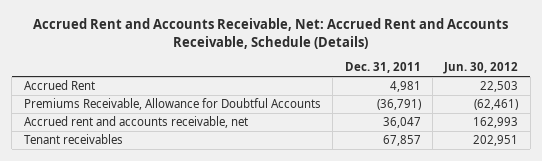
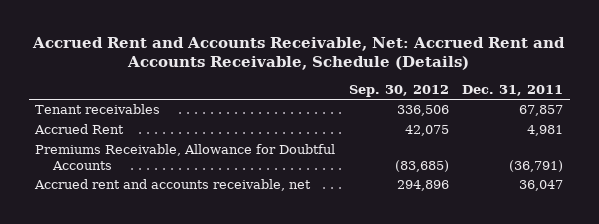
- | Dec. 31, 2011 | Jun. 30, 2012
+ | Sep. 30, 2012 | Dec. 31, 2011
moved up: Tenant receivables | 336,506 | 67,857

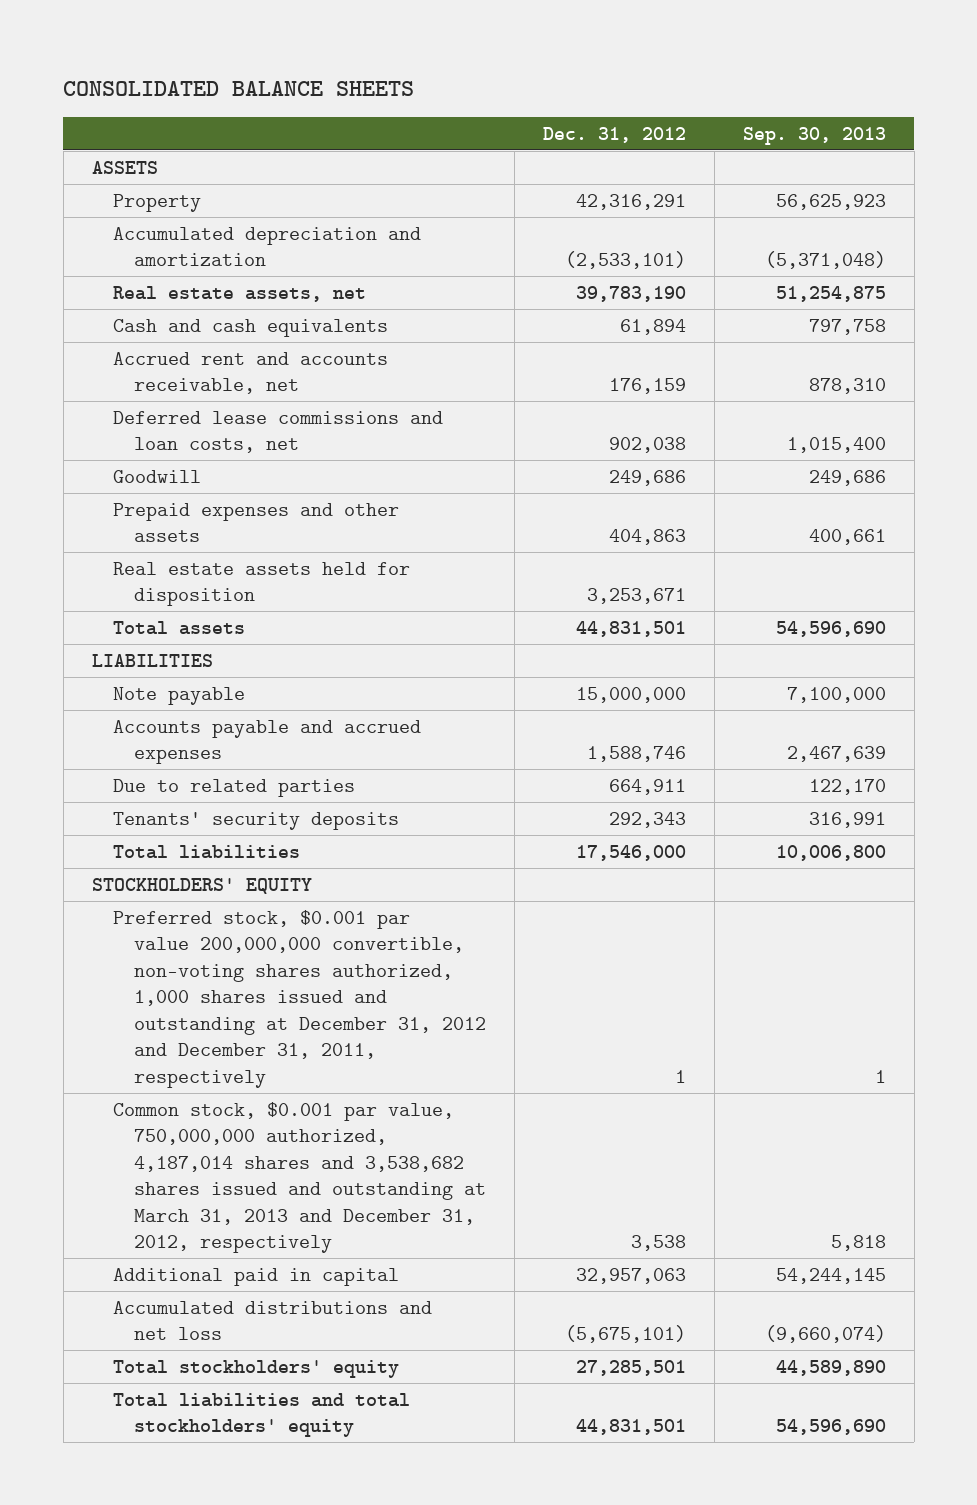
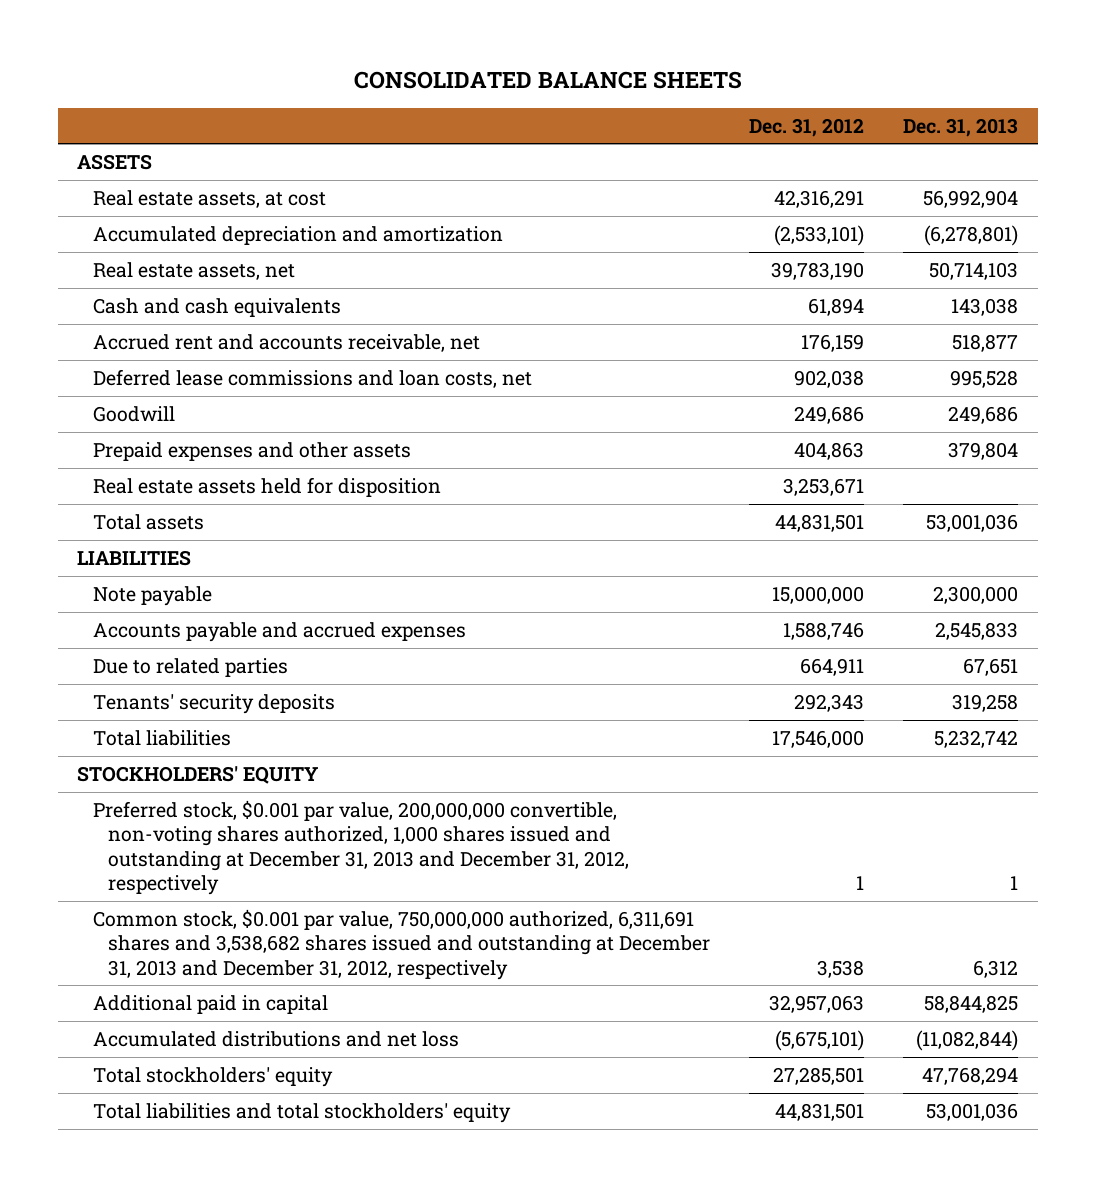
- | Dec. 31, 2012 | Sep. 30, 2013
+ | Dec. 31, 2012 | Dec. 31, 2013
- Property | 42,316,291 | 56,625,923
+ Real estate assets, at cost | 42,316,291 | 56,992,904
- Preferred stock, $0.001 par value 200,000,000 convertible, non-voting shares authorized, 1,000 shares issued and outstanding at December 31, 2012 and December 31, 2011, respectively | 1 | 1
- Common stock, $0.001 par value, 750,000,000 authorized, 4,187,014 shares and 3,538,682 shares issued and outstanding at March 31, 2013 and December 31, 2012, respectively | 3,538 | 5,818
+ Preferred stock, $0.001 par value, 200,000,000 convertible, non-voting shares authorized, 1,000 shares issued and outstanding at December 31, 2013 and December 31, 2012, respectively | 1 | 1
+ Common stock, $0.001 par value, 750,000,000 authorized, 6,311,691 shares and 3,538,682 shares issued and outstanding at December 31, 2013 and December 31, 2012, respectively | 3,538 | 6,312

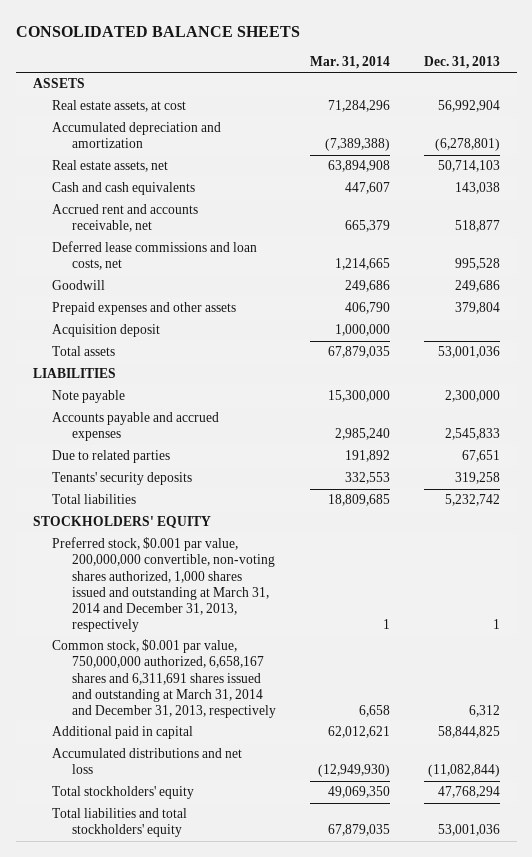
- | Dec. 31, 2012 | Dec. 31, 2013
+ | Mar. 31, 2014 | Dec. 31, 2013
- Real estate assets held for disposition | 3,253,671 |
+ Acquisition deposit | 1,000,000 |
- Preferred stock, $0.001 par value, 200,000,000 convertible, non-voting shares authorized, 1,000 shares issued and outstanding at December 31, 2013 and December 31, 2012, respectively | 1 | 1
- Common stock, $0.001 par value, 750,000,000 authorized, 6,311,691 shares and 3,538,682 shares issued and outstanding at December 31, 2013 and December 31, 2012, respectively | 3,538 | 6,312
+ Preferred stock, $0.001 par value, 200,000,000 convertible, non-voting shares authorized, 1,000 shares issued and outstanding at March 31, 2014 and December 31, 2013, respectively | 1 | 1
+ Common stock, $0.001 par value, 750,000,000 authorized, 6,658,167 shares and 6,311,691 shares issued and outstanding at March 31, 2014 and December 31, 2013, respectively | 6,658 | 6,312

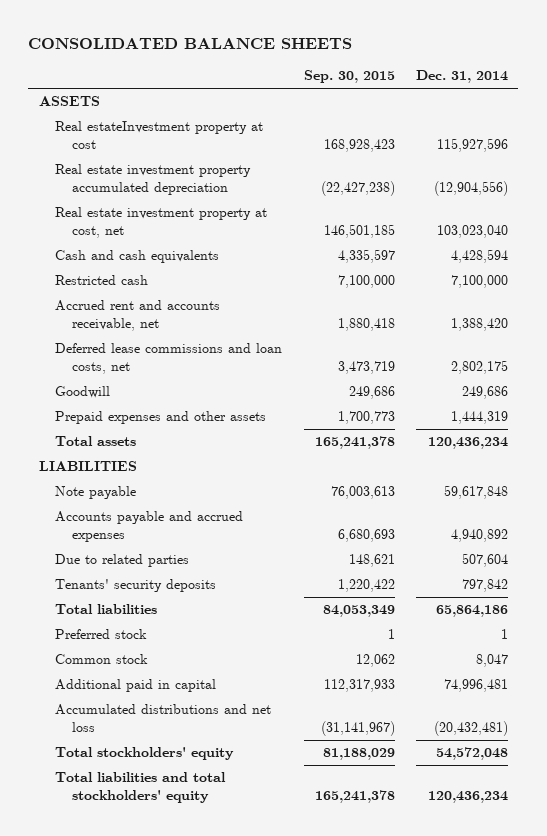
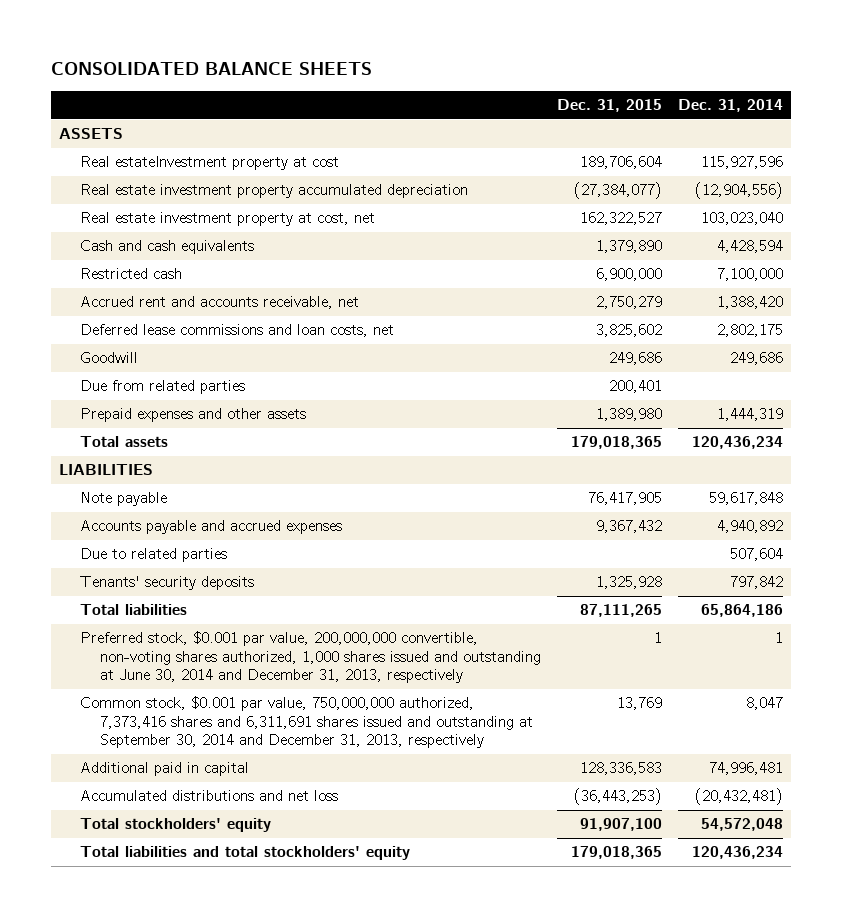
- | Sep. 30, 2015 | Dec. 31, 2014
+ | Dec. 31, 2015 | Dec. 31, 2014
+ Due from related parties | 200,401 |
- Preferred stock | 1 | 1
- Common stock | 12,062 | 8,047
+ Preferred stock, $0.001 par value, 200,000,000 convertible, non-voting shares authorized, 1,000 shares issued and outstanding at June 30, 2014 and December 31, 2013, respectively | 1 | 1
+ Common stock, $0.001 par value, 750,000,000 authorized, 7,373,416 shares and 6,311,691 shares issued and outstanding at September 30, 2014 and December 31, 2013, respectively | 13,769 | 8,047

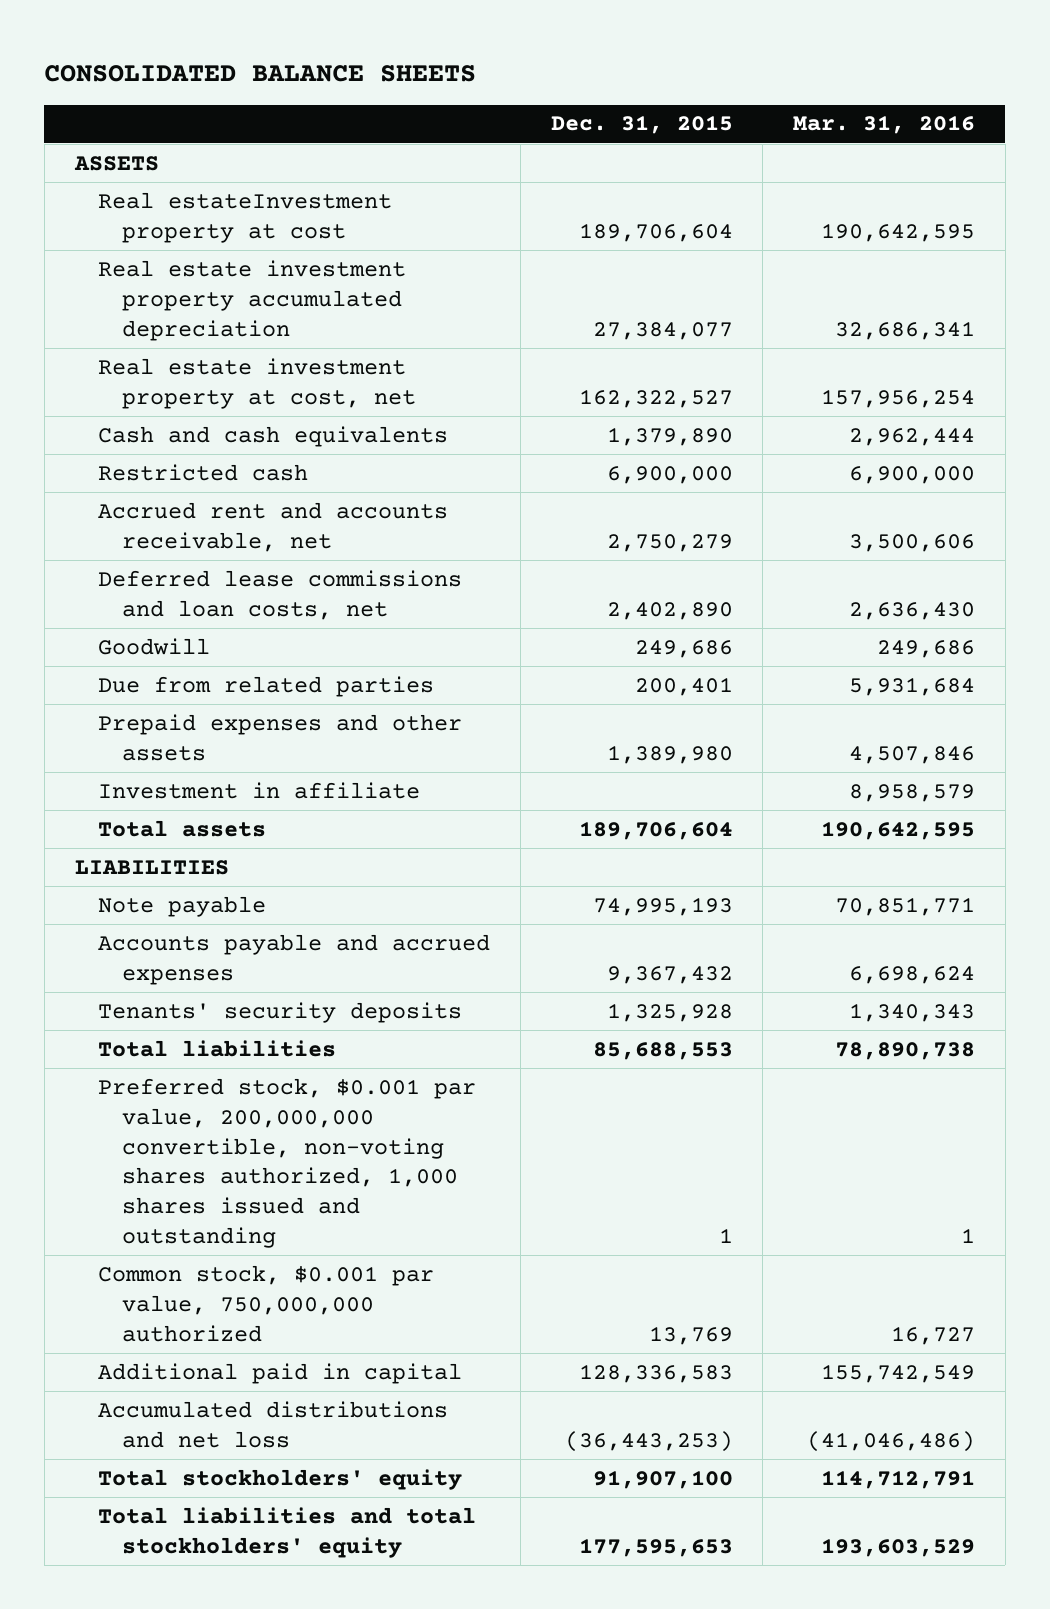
- | Dec. 31, 2015 | Dec. 31, 2014
+ | Dec. 31, 2015 | Mar. 31, 2016
- Real estate investment property accumulated depreciation | (27,384,077) | (12,904,556)
+ Real estate investment property accumulated depreciation | 27,384,077 | 32,686,341
- Deferred lease commissions and loan costs, net | 3,825,602 | 2,802,175
+ Deferred lease commissions and loan costs, net | 2,402,890 | 2,636,430
- Total assets | 179,018,365 | 120,436,234
+ Investment in affiliate | | 8,958,579
+ Total assets | 189,706,604 | 190,642,595
- Note payable | 76,417,905 | 59,617,848
+ Note payable | 74,995,193 | 70,851,771
- Due to related parties | | 507,604
- Total liabilities | 87,111,265 | 65,864,186
- Preferred stock, $0.001 par value, 200,000,000 convertible, non-voting shares authorized, 1,000 shares issued and outstanding at June 30, 2014 and December 31, 2013, respectively | 1 | 1
- Common stock, $0.001 par value, 750,000,000 authorized, 7,373,416 shares and 6,311,691 shares issued and outstanding at September 30, 2014 and December 31, 2013, respectively | 13,769 | 8,047
+ Total liabilities | 85,688,553 | 78,890,738
+ Preferred stock, $0.001 par value, 200,000,000 convertible, non-voting shares authorized, 1,000 shares issued and outstanding | 1 | 1
+ Common stock, $0.001 par value, 750,000,000 authorized | 13,769 | 16,727
- Total liabilities and total stockholders' equity | 179,018,365 | 120,436,234
+ Total liabilities and total stockholders' equity | 177,595,653 | 193,603,529

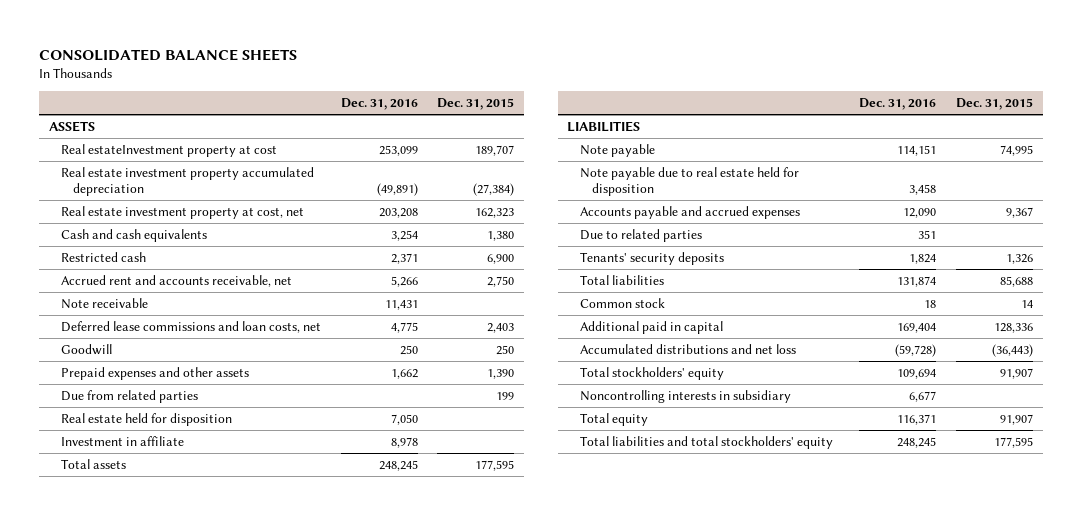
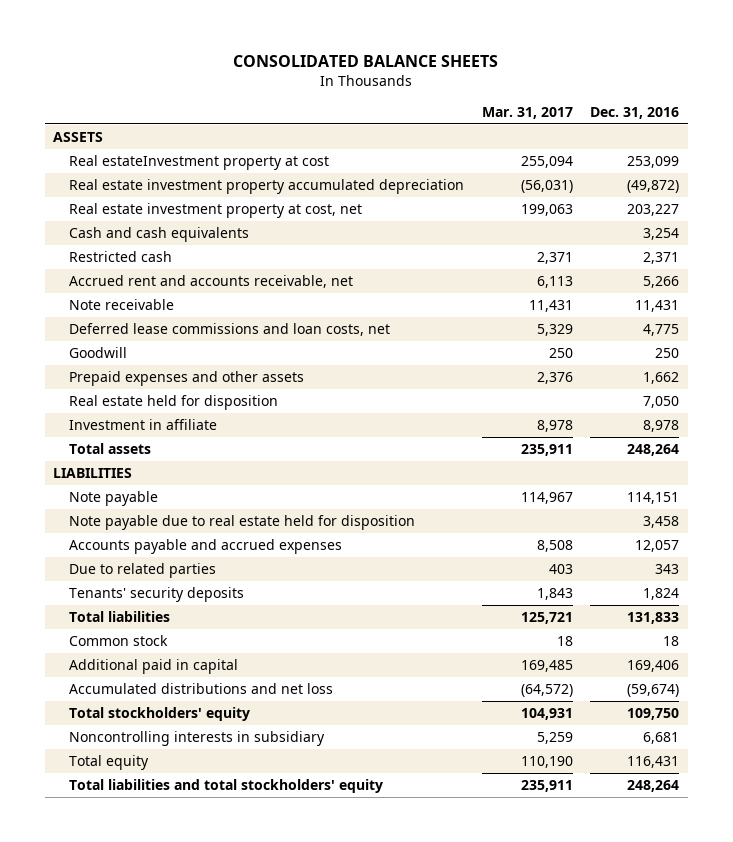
- | Dec. 31, 2016 | Dec. 31, 2015
+ | Mar. 31, 2017 | Dec. 31, 2016
- Real estate investment property accumulated depreciation | (49,891) | (27,384)
- Real estate investment property at cost, net | 203,208 | 162,323
+ Real estate investment property accumulated depreciation | (56,031) | (49,872)
+ Real estate investment property at cost, net | 199,063 | 203,227
- Due from related parties | | 199
- Total assets | 248,245 | 177,595
+ Total assets | 235,911 | 248,264
- Accounts payable and accrued expenses | 12,090 | 9,367
- Due to related parties | 351 |
+ Accounts payable and accrued expenses | 8,508 | 12,057
+ Due to related parties | 403 | 343
- Total liabilities | 131,874 | 85,688
+ Total liabilities | 125,721 | 131,833
- Additional paid in capital | 169,404 | 128,336
- Accumulated distributions and net loss | (59,728) | (36,443)
- Total stockholders' equity | 109,694 | 91,907
- Noncontrolling interests in subsidiary | 6,677 |
- Total equity | 116,371 | 91,907
- Total liabilities and total stockholders' equity | 248,245 | 177,595
+ Additional paid in capital | 169,485 | 169,406
+ Accumulated distributions and net loss | (64,572) | (59,674)
+ Total stockholders' equity | 104,931 | 109,750
+ Noncontrolling interests in subsidiary | 5,259 | 6,681
+ Total equity | 110,190 | 116,431
+ Total liabilities and total stockholders' equity | 235,911 | 248,264

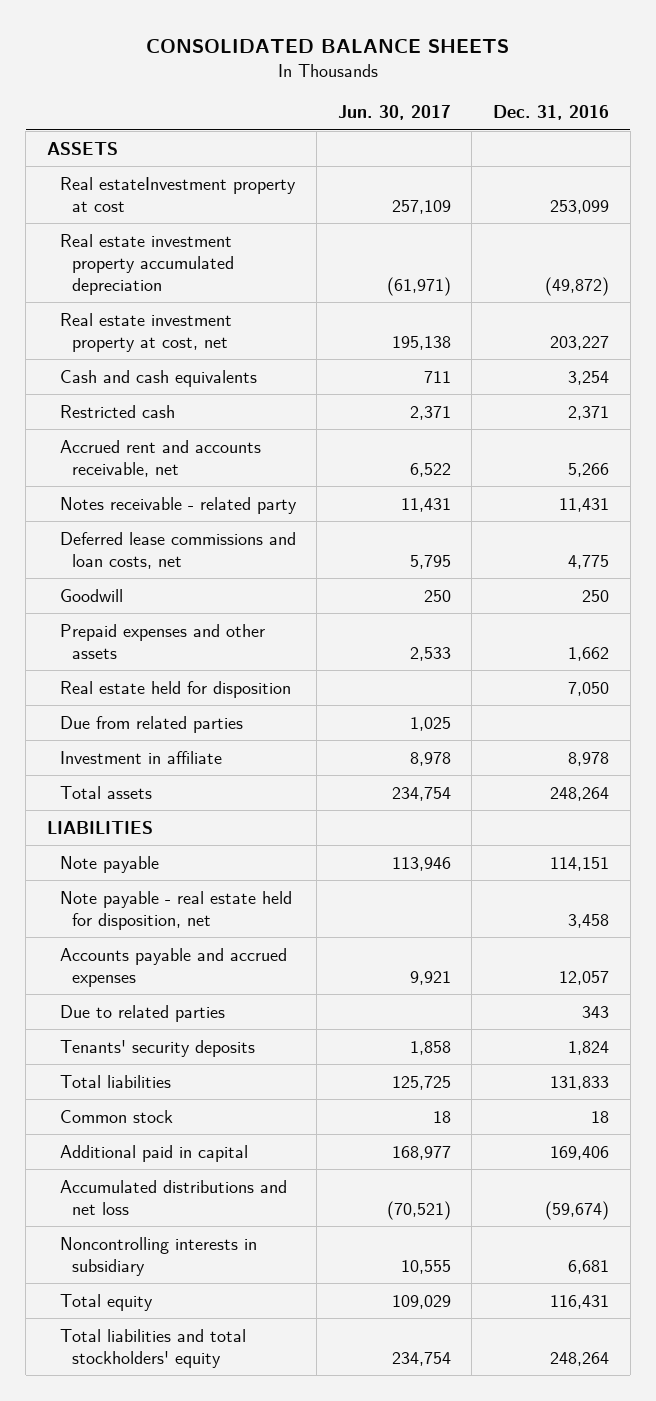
- | Mar. 31, 2017 | Dec. 31, 2016
+ | Jun. 30, 2017 | Dec. 31, 2016
- Note receivable | 11,431 | 11,431
+ Notes receivable - related party | 11,431 | 11,431
+ Due from related parties | 1,025 |
- Note payable due to real estate held for disposition | | 3,458
+ Note payable - real estate held for disposition, net | | 3,458
- Total stockholders' equity | 104,931 | 109,750

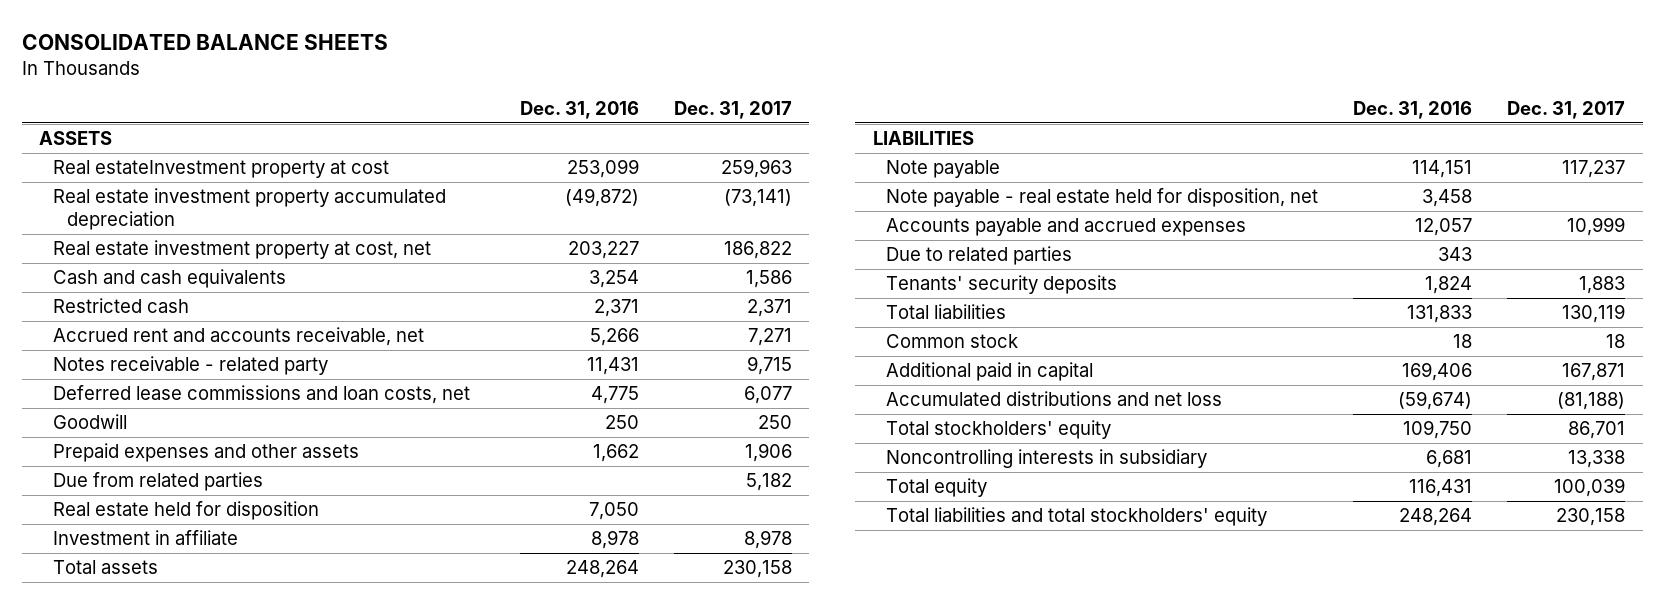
- | Jun. 30, 2017 | Dec. 31, 2016
+ | Dec. 31, 2016 | Dec. 31, 2017
moved down: Real estate held for disposition | 7,050 |
+ Total stockholders' equity | 109,750 | 86,701

